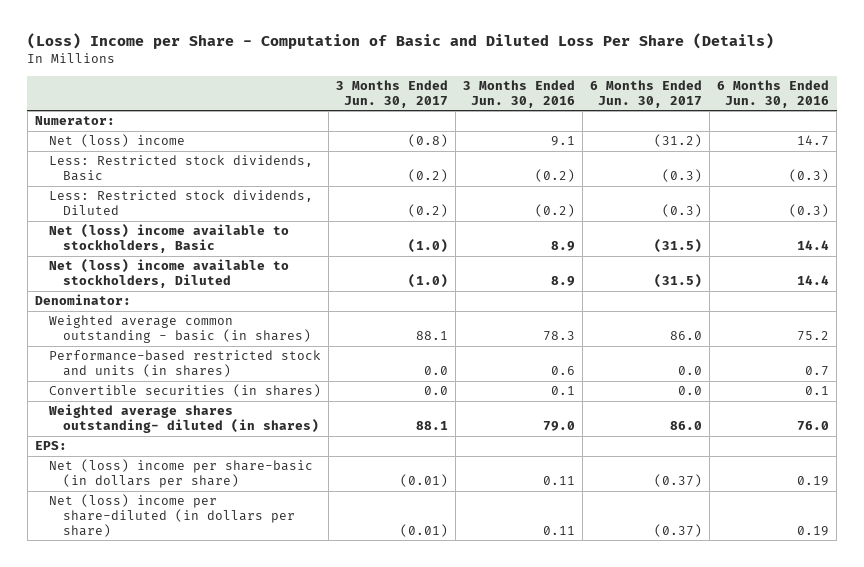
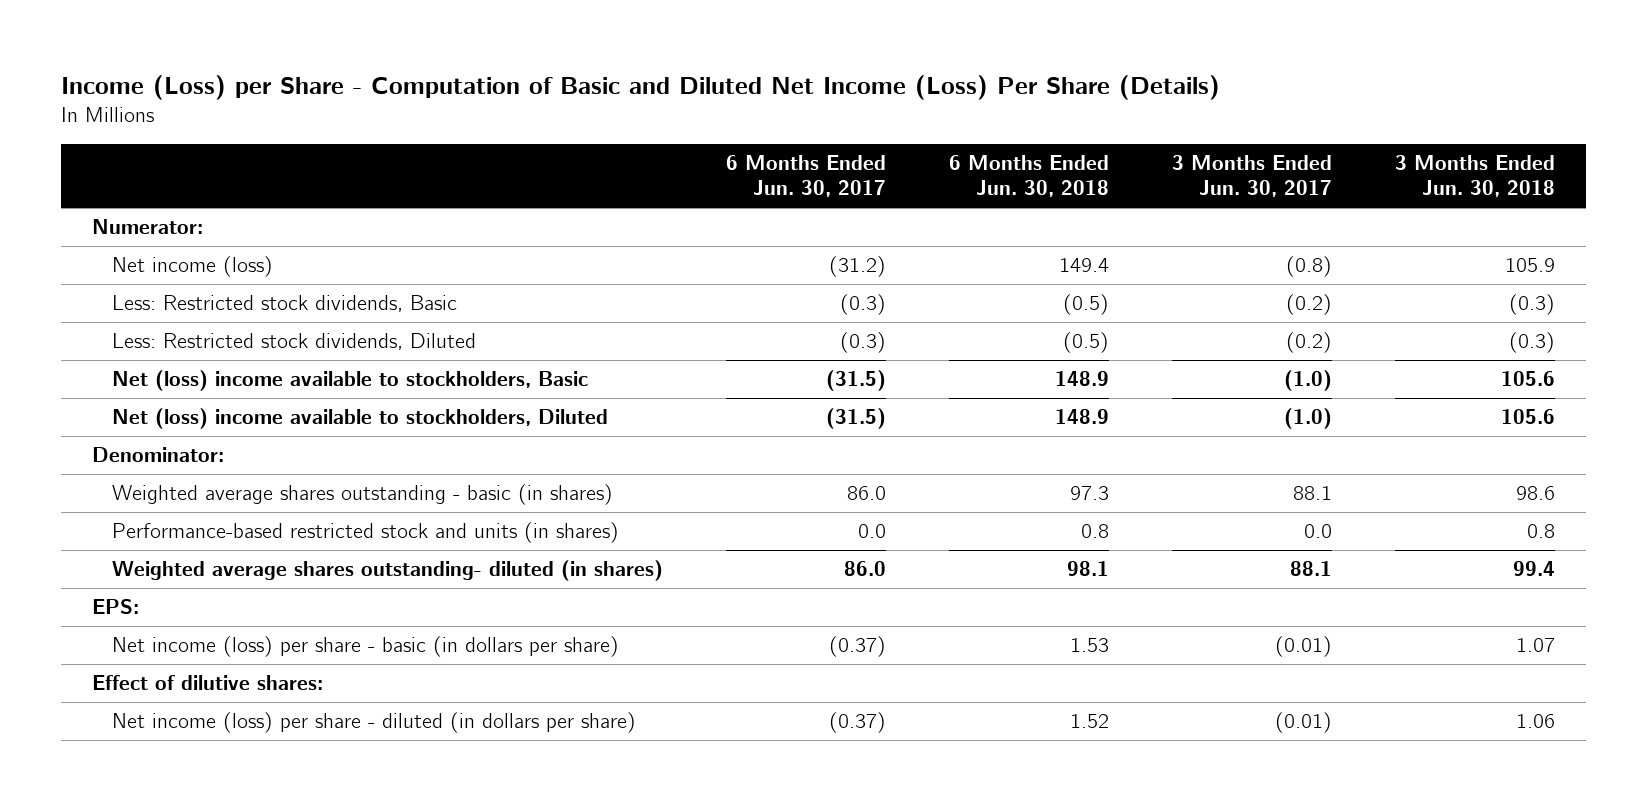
- (Loss) Income per Share - Computation of Basic and Diluted Loss Per Share (Details)
+ Income (Loss) per Share - Computation of Basic and Diluted Net Income (Loss) Per Share (Details)
- | 3 Months Ended Jun. 30, 2017 | 3 Months Ended Jun. 30, 2016 | 6 Months Ended Jun. 30, 2017 | 6 Months Ended Jun. 30, 2016
+ | 6 Months Ended Jun. 30, 2017 | 6 Months Ended Jun. 30, 2018 | 3 Months Ended Jun. 30, 2017 | 3 Months Ended Jun. 30, 2018
- Net (loss) income | (0.8) | 9.1 | (31.2) | 14.7
+ Net income (loss) | (31.2) | 149.4 | (0.8) | 105.9
- Weighted average common outstanding - basic (in shares) | 88.1 | 78.3 | 86.0 | 75.2
+ Weighted average shares outstanding - basic (in shares) | 86.0 | 97.3 | 88.1 | 98.6
- Convertible securities (in shares) | 0.0 | 0.1 | 0.0 | 0.1
- Net (loss) income per share-basic (in dollars per share) | (0.01) | 0.11 | (0.37) | 0.19
- Net (loss) income per share-diluted (in dollars per share) | (0.01) | 0.11 | (0.37) | 0.19
+ Net income (loss) per share - basic (in dollars per share) | (0.37) | 1.53 | (0.01) | 1.07
+ Effect of dilutive shares:
+ Net income (loss) per share - diluted (in dollars per share) | (0.37) | 1.52 | (0.01) | 1.06

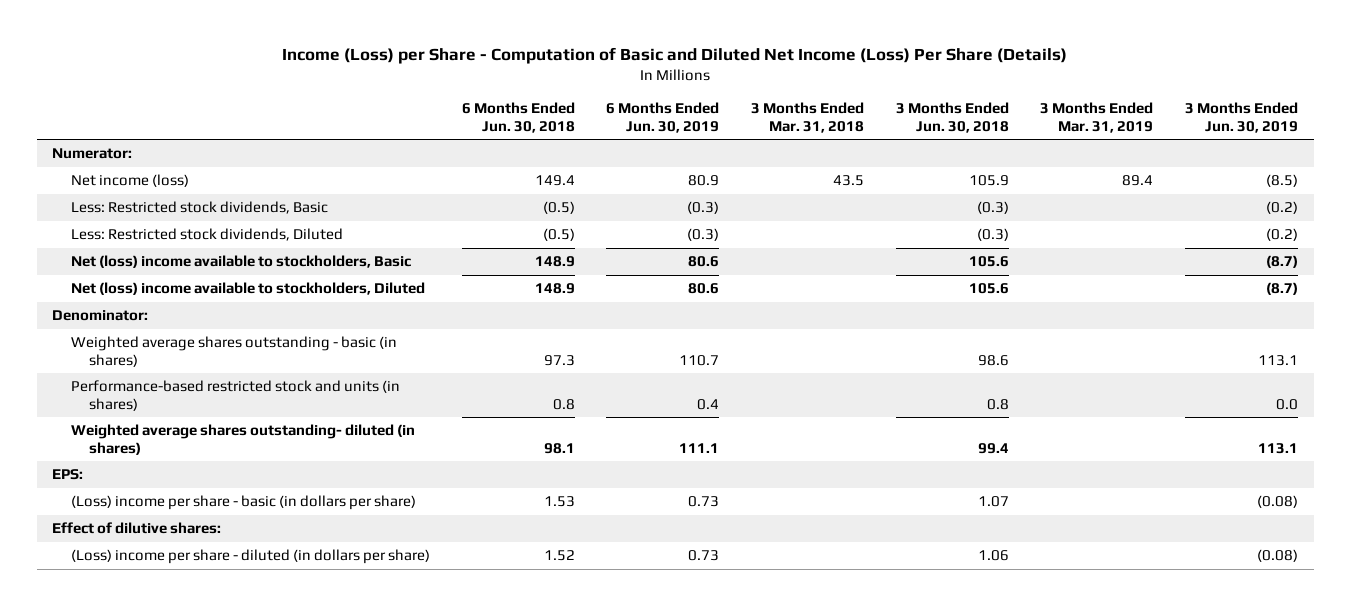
- | 6 Months Ended Jun. 30, 2017 | 6 Months Ended Jun. 30, 2018 | 3 Months Ended Jun. 30, 2017 | 3 Months Ended Jun. 30, 2018
+ | 6 Months Ended Jun. 30, 2018 | 6 Months Ended Jun. 30, 2019 | 3 Months Ended Mar. 31, 2018 | 3 Months Ended Jun. 30, 2018 | 3 Months Ended Mar. 31, 2019 | 3 Months Ended Jun. 30, 2019
- Net income (loss) per share - basic (in dollars per share) | (0.37) | 1.53 | (0.01) | 1.07
+ (Loss) income per share - basic (in dollars per share) | 1.53 | 0.73 | | 1.07 | | (0.08)
- Net income (loss) per share - diluted (in dollars per share) | (0.37) | 1.52 | (0.01) | 1.06
+ (Loss) income per share - diluted (in dollars per share) | 1.52 | 0.73 | | 1.06 | | (0.08)

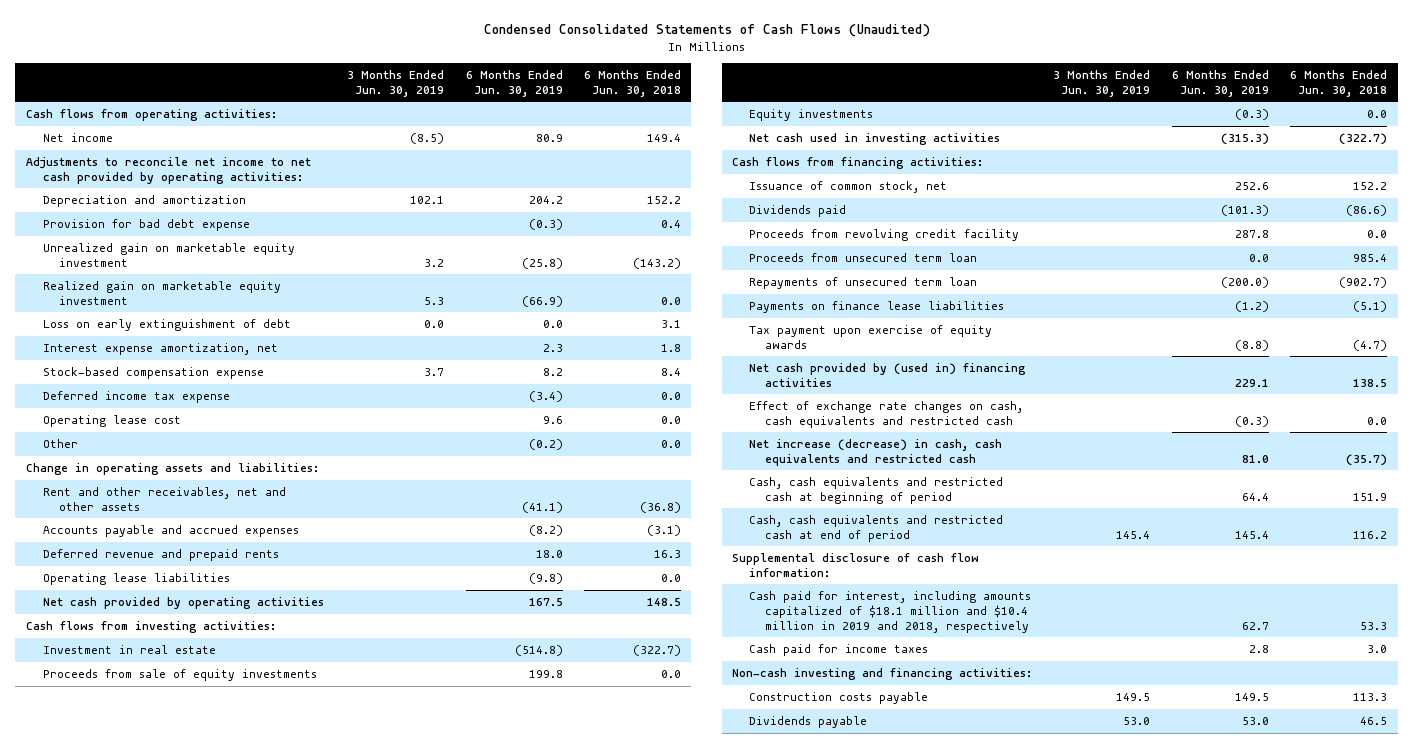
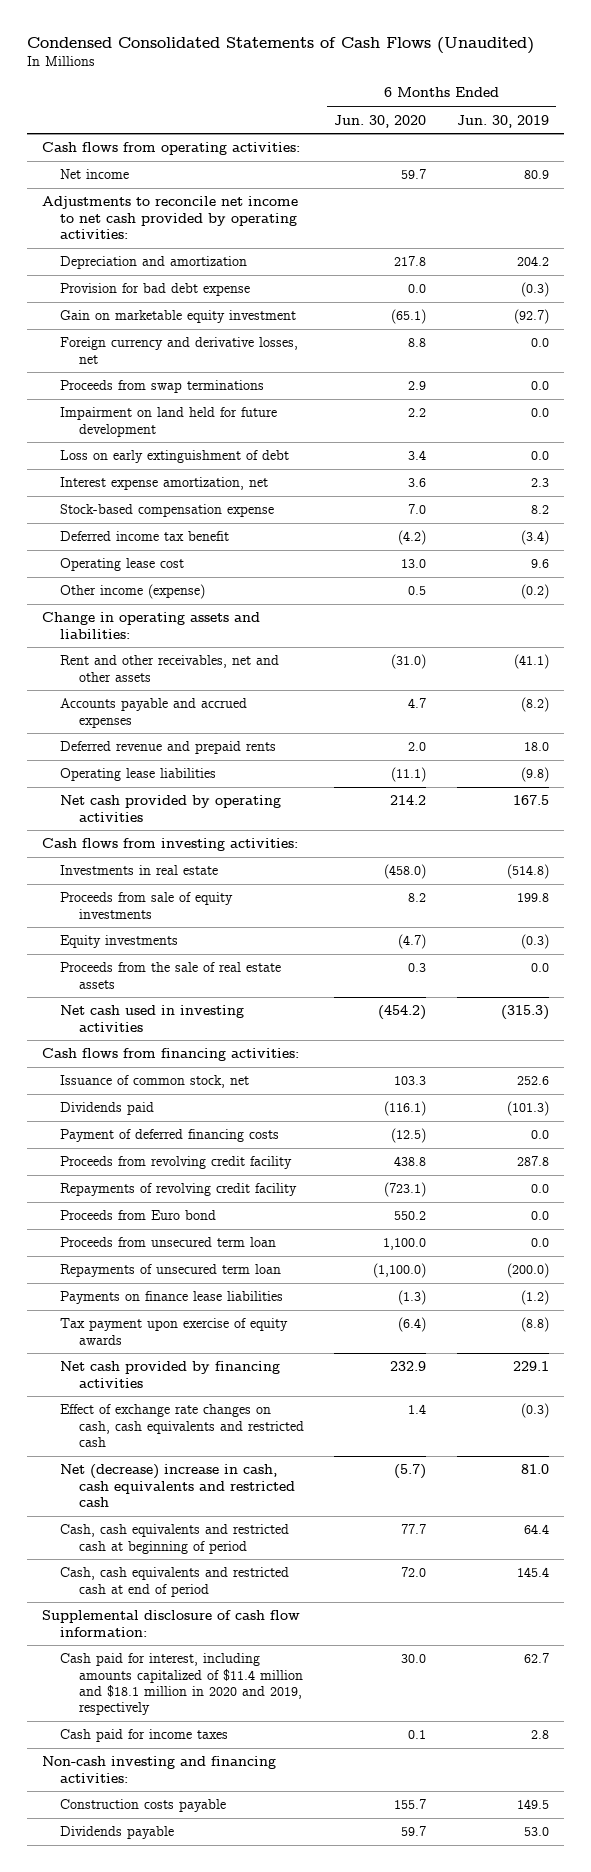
- | 3 Months Ended Jun. 30, 2019 | 6 Months Ended Jun. 30, 2019 | 6 Months Ended Jun. 30, 2018
+ | 6 Months Ended Jun. 30, 2020 | 6 Months Ended Jun. 30, 2019
- Unrealized gain on marketable equity investment | 3.2 | (25.8) | (143.2)
- Realized gain on marketable equity investment | 5.3 | (66.9) | 0.0
+ Gain on marketable equity investment | (65.1) | (92.7)
+ Foreign currency and derivative losses, net | 8.8 | 0.0
+ Proceeds from swap terminations | 2.9 | 0.0
+ Impairment on land held for future development | 2.2 | 0.0
- Deferred income tax expense | | (3.4) | 0.0
+ Deferred income tax benefit | (4.2) | (3.4)
- Other | | (0.2) | 0.0
+ Other income (expense) | 0.5 | (0.2)
- Investment in real estate | | (514.8) | (322.7)
+ Investments in real estate | (458.0) | (514.8)
+ Proceeds from the sale of real estate assets | 0.3 | 0.0
+ Payment of deferred financing costs | (12.5) | 0.0
+ Repayments of revolving credit facility | (723.1) | 0.0
+ Proceeds from Euro bond | 550.2 | 0.0
- Net cash provided by (used in) financing activities | | 229.1 | 138.5
+ Net cash provided by financing activities | 232.9 | 229.1
- Net increase (decrease) in cash, cash equivalents and restricted cash | | 81.0 | (35.7)
+ Net (decrease) increase in cash, cash equivalents and restricted cash | (5.7) | 81.0
- Cash paid for interest, including amounts capitalized of $18.1 million and $10.4 million in 2019 and 2018, respectively | | 62.7 | 53.3
+ Cash paid for interest, including amounts capitalized of $11.4 million and $18.1 million in 2020 and 2019, respectively | 30.0 | 62.7

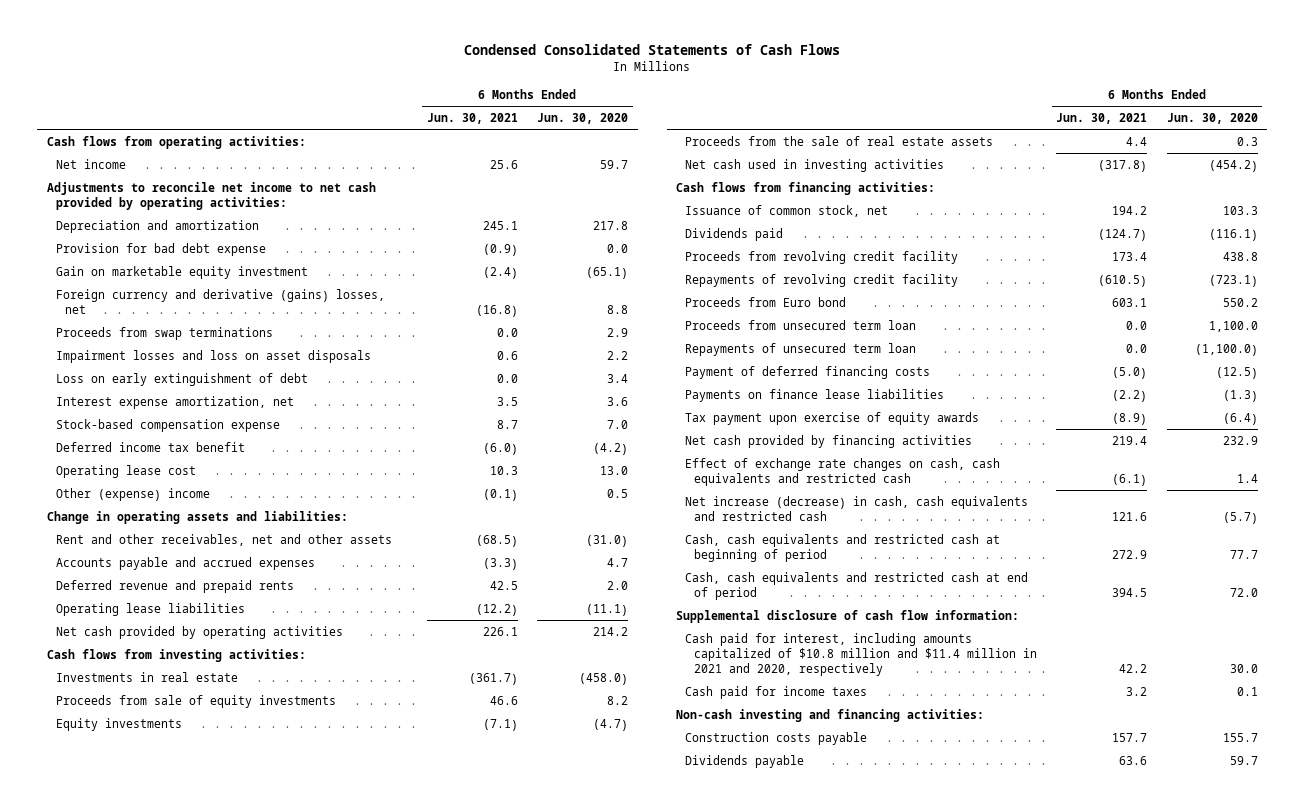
- Condensed Consolidated Statements of Cash Flows (Unaudited)
+ Condensed Consolidated Statements of Cash Flows
- | 6 Months Ended Jun. 30, 2020 | 6 Months Ended Jun. 30, 2019
+ | 6 Months Ended Jun. 30, 2021 | 6 Months Ended Jun. 30, 2020
- Foreign currency and derivative losses, net | 8.8 | 0.0
+ Foreign currency and derivative (gains) losses, net | (16.8) | 8.8
- Impairment on land held for future development | 2.2 | 0.0
+ Impairment losses and loss on asset disposals | 0.6 | 2.2
- Other income (expense) | 0.5 | (0.2)
+ Other (expense) income | (0.1) | 0.5
moved down: Payment of deferred financing costs | (5.0) | (12.5)
- Net (decrease) increase in cash, cash equivalents and restricted cash | (5.7) | 81.0
+ Net increase (decrease) in cash, cash equivalents and restricted cash | 121.6 | (5.7)
- Cash paid for interest, including amounts capitalized of $11.4 million and $18.1 million in 2020 and 2019, respectively | 30.0 | 62.7
+ Cash paid for interest, including amounts capitalized of $10.8 million and $11.4 million in 2021 and 2020, respectively | 42.2 | 30.0

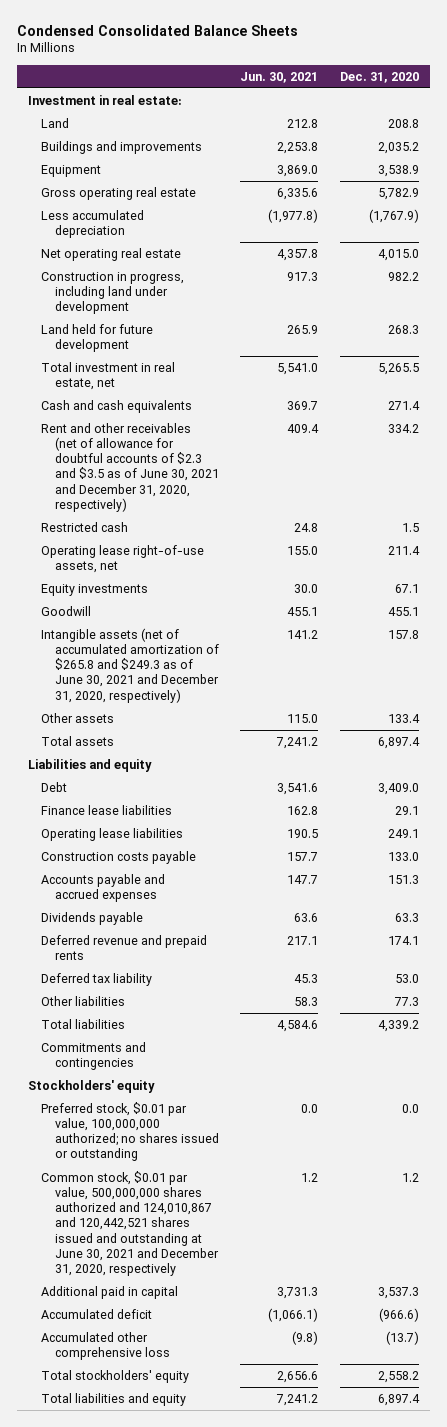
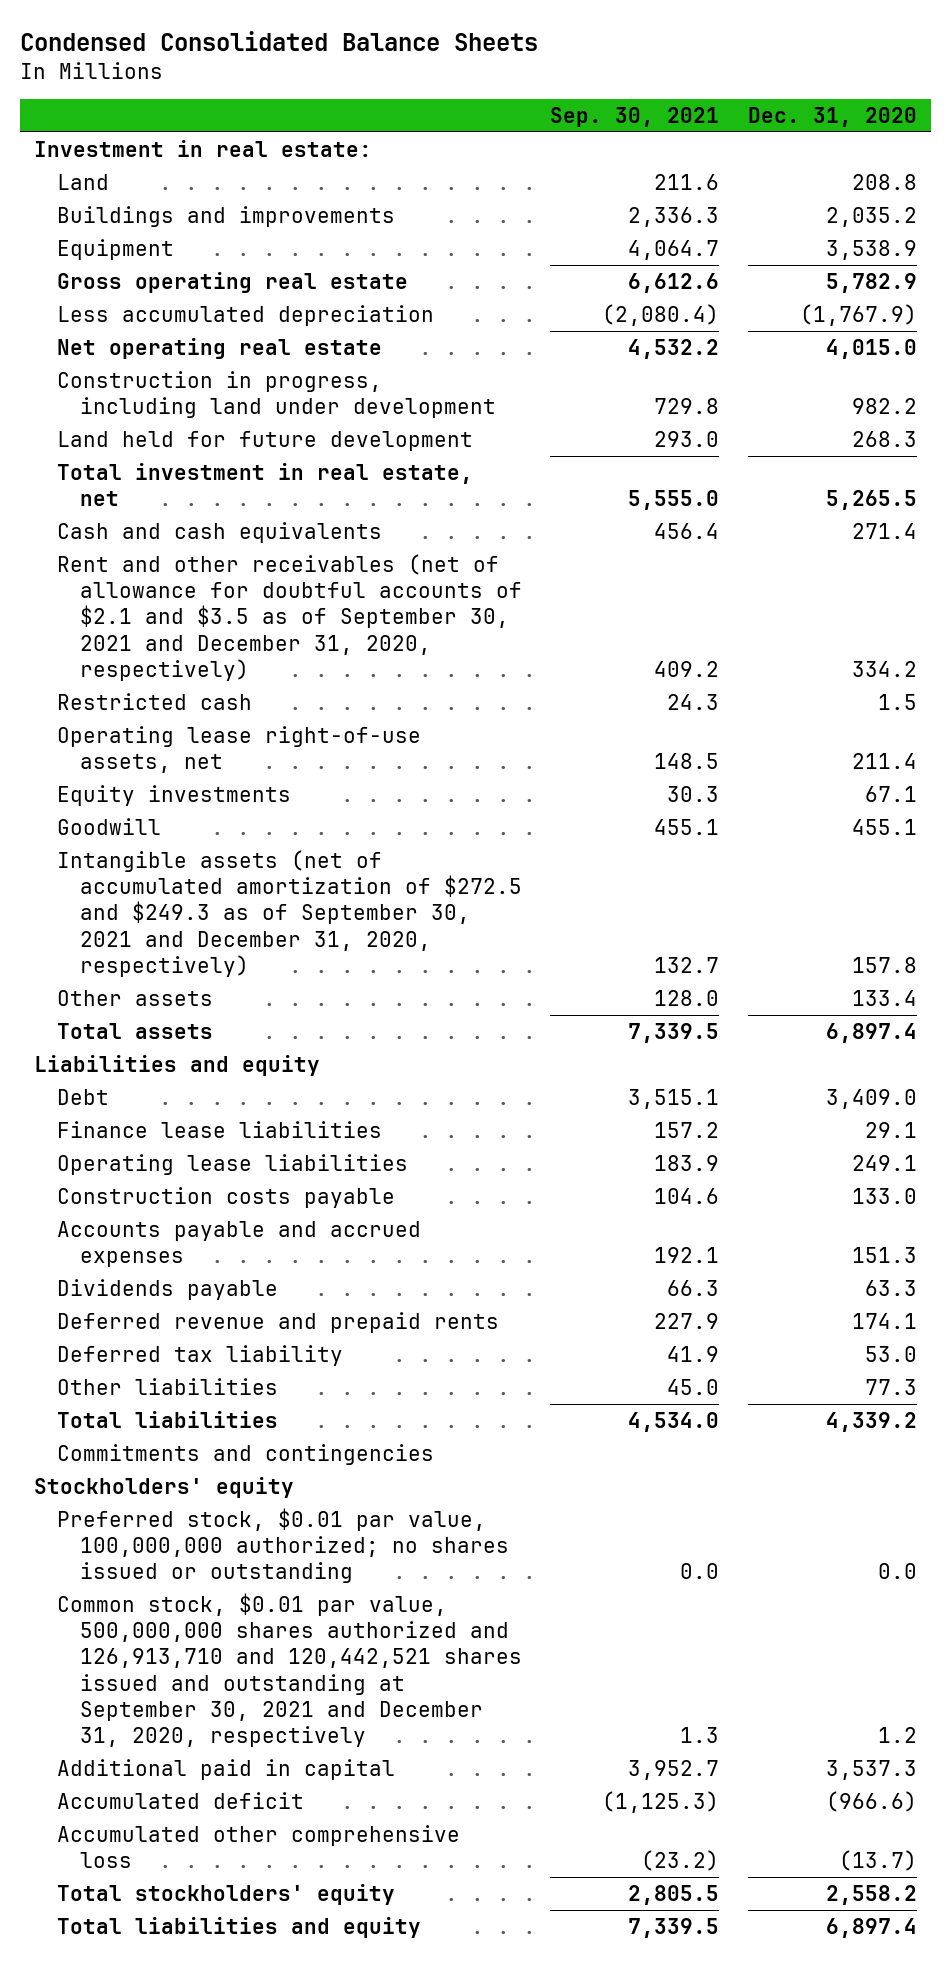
- | Jun. 30, 2021 | Dec. 31, 2020
+ | Sep. 30, 2021 | Dec. 31, 2020
- Rent and other receivables (net of allowance for doubtful accounts of $2.3 and $3.5 as of June 30, 2021 and December 31, 2020, respectively) | 409.4 | 334.2
+ Rent and other receivables (net of allowance for doubtful accounts of $2.1 and $3.5 as of September 30, 2021 and December 31, 2020, respectively) | 409.2 | 334.2
- Intangible assets (net of accumulated amortization of $265.8 and $249.3 as of June 30, 2021 and December 31, 2020, respectively) | 141.2 | 157.8
+ Intangible assets (net of accumulated amortization of $272.5 and $249.3 as of September 30, 2021 and December 31, 2020, respectively) | 132.7 | 157.8
- Common stock, $0.01 par value, 500,000,000 shares authorized and 124,010,867 and 120,442,521 shares issued and outstanding at June 30, 2021 and December 31, 2020, respectively | 1.2 | 1.2
+ Common stock, $0.01 par value, 500,000,000 shares authorized and 126,913,710 and 120,442,521 shares issued and outstanding at September 30, 2021 and December 31, 2020, respectively | 1.3 | 1.2

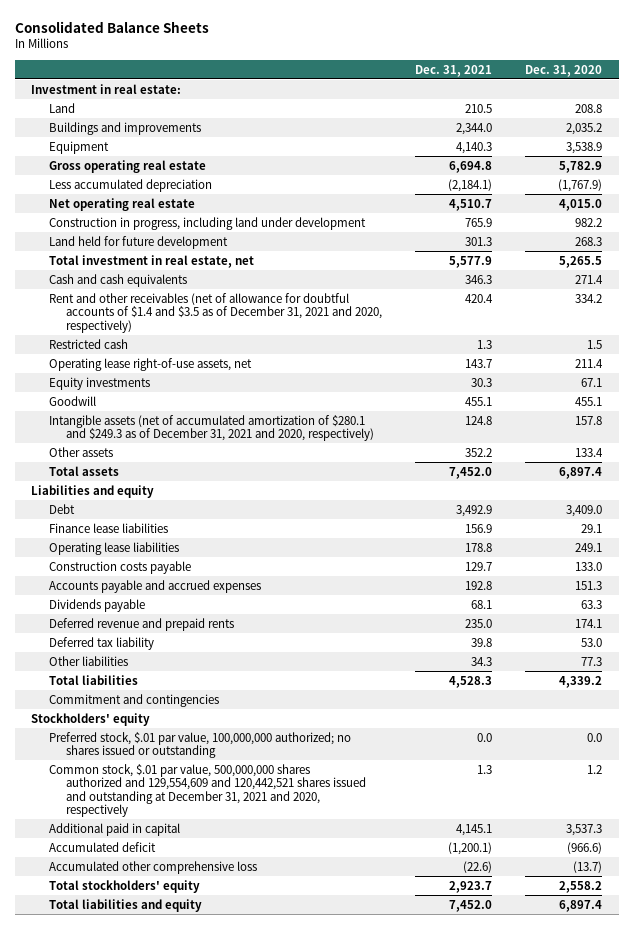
- Condensed Consolidated Balance Sheets
+ Consolidated Balance Sheets
- | Sep. 30, 2021 | Dec. 31, 2020
+ | Dec. 31, 2021 | Dec. 31, 2020
- Rent and other receivables (net of allowance for doubtful accounts of $2.1 and $3.5 as of September 30, 2021 and December 31, 2020, respectively) | 409.2 | 334.2
+ Rent and other receivables (net of allowance for doubtful accounts of $1.4 and $3.5 as of December 31, 2021 and 2020, respectively) | 420.4 | 334.2
- Intangible assets (net of accumulated amortization of $272.5 and $249.3 as of September 30, 2021 and December 31, 2020, respectively) | 132.7 | 157.8
+ Intangible assets (net of accumulated amortization of $280.1 and $249.3 as of December 31, 2021 and 2020, respectively) | 124.8 | 157.8
- Commitments and contingencies
+ Commitment and contingencies
- Preferred stock, $0.01 par value, 100,000,000 authorized; no shares issued or outstanding | 0.0 | 0.0
- Common stock, $0.01 par value, 500,000,000 shares authorized and 126,913,710 and 120,442,521 shares issued and outstanding at September 30, 2021 and December 31, 2020, respectively | 1.3 | 1.2
+ Preferred stock, $.01 par value, 100,000,000 authorized; no shares issued or outstanding | 0.0 | 0.0
+ Common stock, $.01 par value, 500,000,000 shares authorized and 129,554,609 and 120,442,521 shares issued and outstanding at December 31, 2021 and 2020, respectively | 1.3 | 1.2

